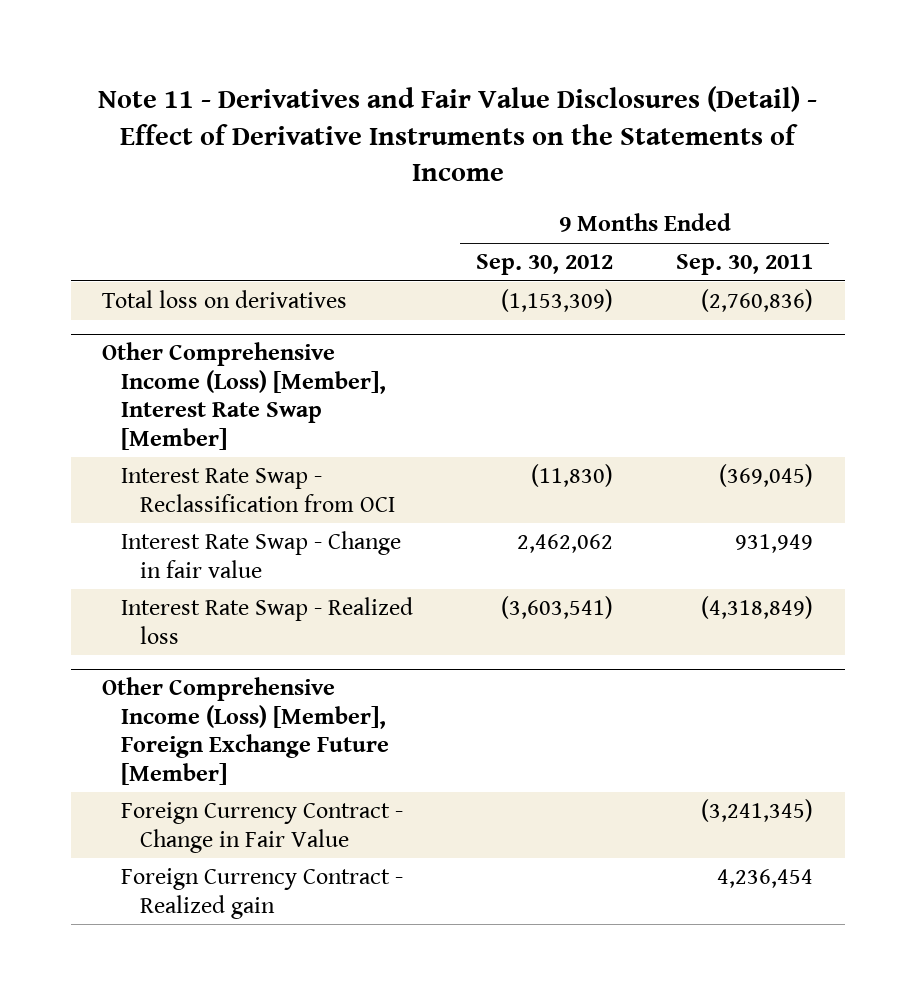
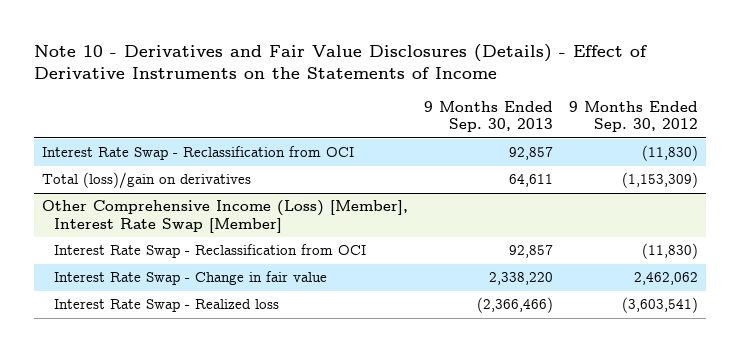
- Note 11 - Derivatives and Fair Value Disclosures (Detail) - Effect of Derivative Instruments on the Statements of Income
+ Note 10 - Derivatives and Fair Value Disclosures (Details) - Effect of Derivative Instruments on the Statements of Income
- | 9 Months Ended Sep. 30, 2012 | 9 Months Ended Sep. 30, 2011
+ | 9 Months Ended Sep. 30, 2013 | 9 Months Ended Sep. 30, 2012
- Total loss on derivatives | (1,153,309) | (2,760,836)
+ Interest Rate Swap - Reclassification from OCI | 92,857 | (11,830)
+ Total (loss)/gain on derivatives | 64,611 | (1,153,309)
- Other Comprehensive Income (Loss) [Member], Foreign Exchange Future [Member]
- Foreign Currency Contract - Change in Fair Value | | (3,241,345)
- Foreign Currency Contract - Realized gain | | 4,236,454

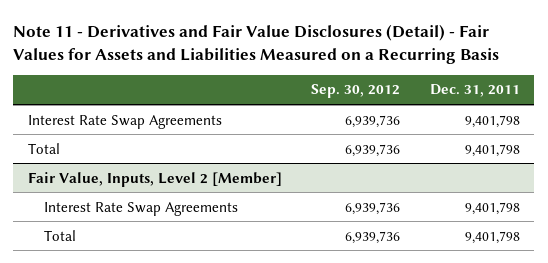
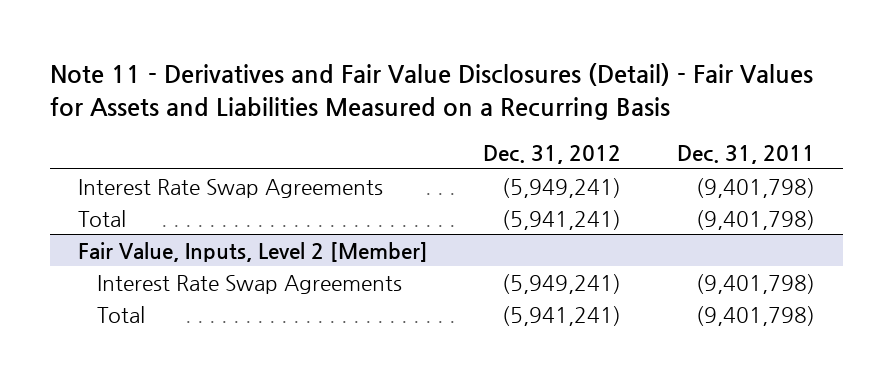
- | Sep. 30, 2012 | Dec. 31, 2011
+ | Dec. 31, 2012 | Dec. 31, 2011
- Interest Rate Swap Agreements | 6,939,736 | 9,401,798
- Total | 6,939,736 | 9,401,798
+ Interest Rate Swap Agreements | (5,949,241) | (9,401,798)
+ Total | (5,941,241) | (9,401,798)
@ Fair Value, Inputs, Level 2 [Member]
- Interest Rate Swap Agreements | 6,939,736 | 9,401,798
- Total | 6,939,736 | 9,401,798
+ Interest Rate Swap Agreements | (5,949,241) | (9,401,798)
+ Total | (5,941,241) | (9,401,798)

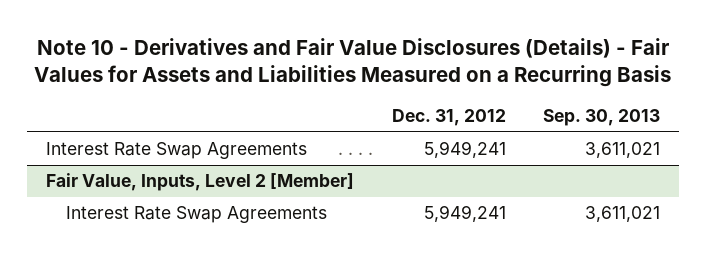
- Note 11 - Derivatives and Fair Value Disclosures (Detail) - Fair Values for Assets and Liabilities Measured on a Recurring Basis
+ Note 10 - Derivatives and Fair Value Disclosures (Details) - Fair Values for Assets and Liabilities Measured on a Recurring Basis
- | Dec. 31, 2012 | Dec. 31, 2011
+ | Dec. 31, 2012 | Sep. 30, 2013
- Interest Rate Swap Agreements | (5,949,241) | (9,401,798)
- Total | (5,941,241) | (9,401,798)
+ Interest Rate Swap Agreements | 5,949,241 | 3,611,021
@ Fair Value, Inputs, Level 2 [Member]
- Interest Rate Swap Agreements | (5,949,241) | (9,401,798)
- Total | (5,941,241) | (9,401,798)
+ Interest Rate Swap Agreements | 5,949,241 | 3,611,021

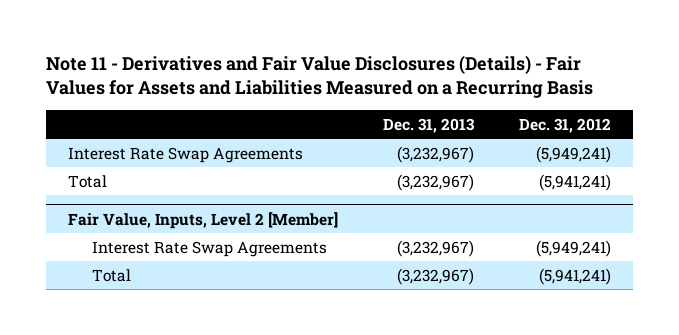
- Note 10 - Derivatives and Fair Value Disclosures (Details) - Fair Values for Assets and Liabilities Measured on a Recurring Basis
+ Note 11 - Derivatives and Fair Value Disclosures (Details) - Fair Values for Assets and Liabilities Measured on a Recurring Basis
- | Dec. 31, 2012 | Sep. 30, 2013
+ | Dec. 31, 2013 | Dec. 31, 2012
- Interest Rate Swap Agreements | 5,949,241 | 3,611,021
+ Interest Rate Swap Agreements | (3,232,967) | (5,949,241)
+ Total | (3,232,967) | (5,941,241)
@ Fair Value, Inputs, Level 2 [Member]
- Interest Rate Swap Agreements | 5,949,241 | 3,611,021
+ Interest Rate Swap Agreements | (3,232,967) | (5,949,241)
+ Total | (3,232,967) | (5,941,241)

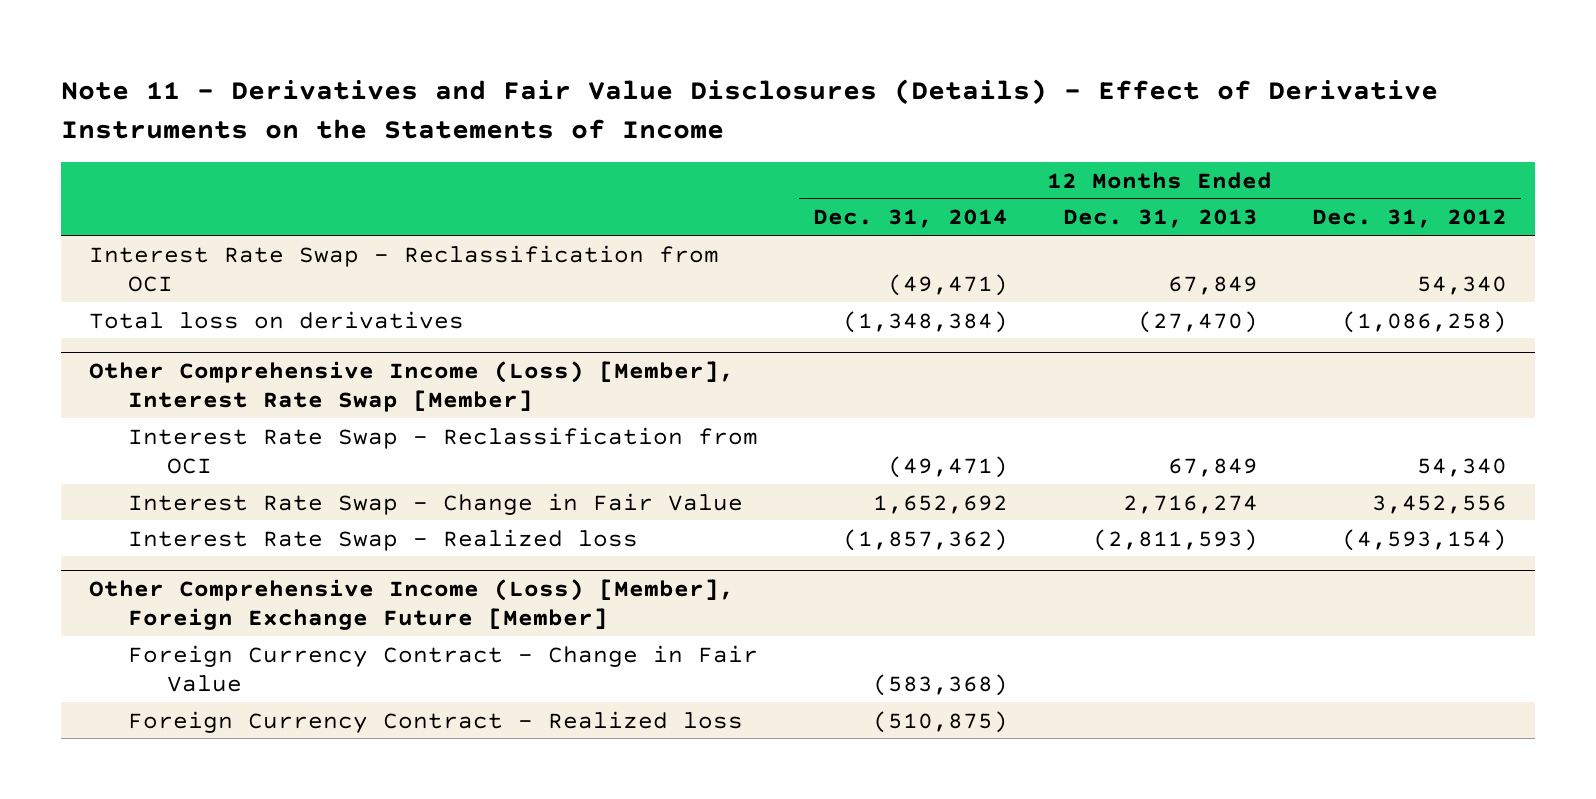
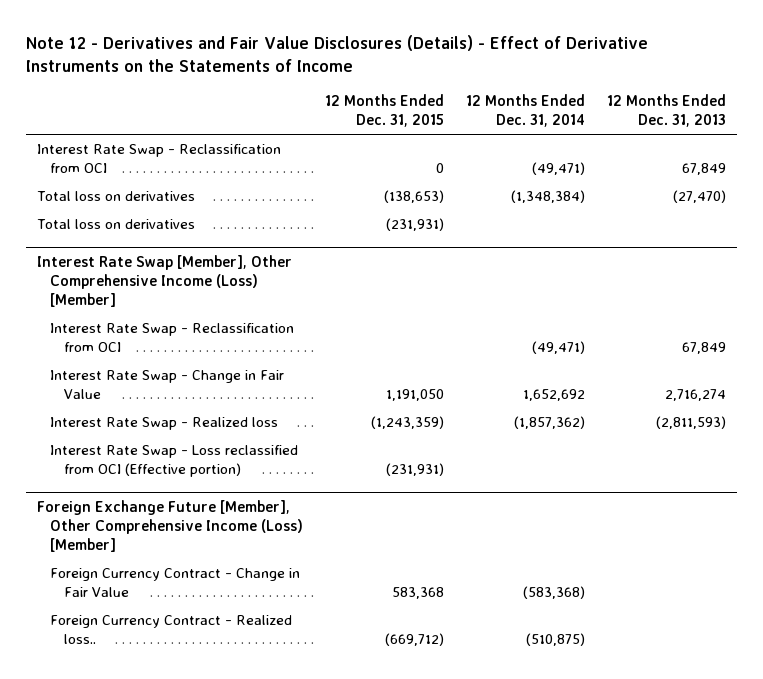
- Note 11 - Derivatives and Fair Value Disclosures (Details) - Effect of Derivative Instruments on the Statements of Income
+ Note 12 - Derivatives and Fair Value Disclosures (Details) - Effect of Derivative Instruments on the Statements of Income
- | 12 Months Ended Dec. 31, 2014 | 12 Months Ended Dec. 31, 2013 | 12 Months Ended Dec. 31, 2012
+ | 12 Months Ended Dec. 31, 2015 | 12 Months Ended Dec. 31, 2014 | 12 Months Ended Dec. 31, 2013
- Other Comprehensive Income (Loss) [Member], Interest Rate Swap [Member]
+ Total loss on derivatives | (231,931) | |
+ Interest Rate Swap [Member], Other Comprehensive Income (Loss) [Member]
- Other Comprehensive Income (Loss) [Member], Foreign Exchange Future [Member]
+ Interest Rate Swap - Loss reclassified from OCI (Effective portion) | (231,931) | |
+ Foreign Exchange Future [Member], Other Comprehensive Income (Loss) [Member]
- Foreign Currency Contract - Realized loss | (510,875) | |
+ Foreign Currency Contract - Realized loss.. | (669,712) | (510,875) |

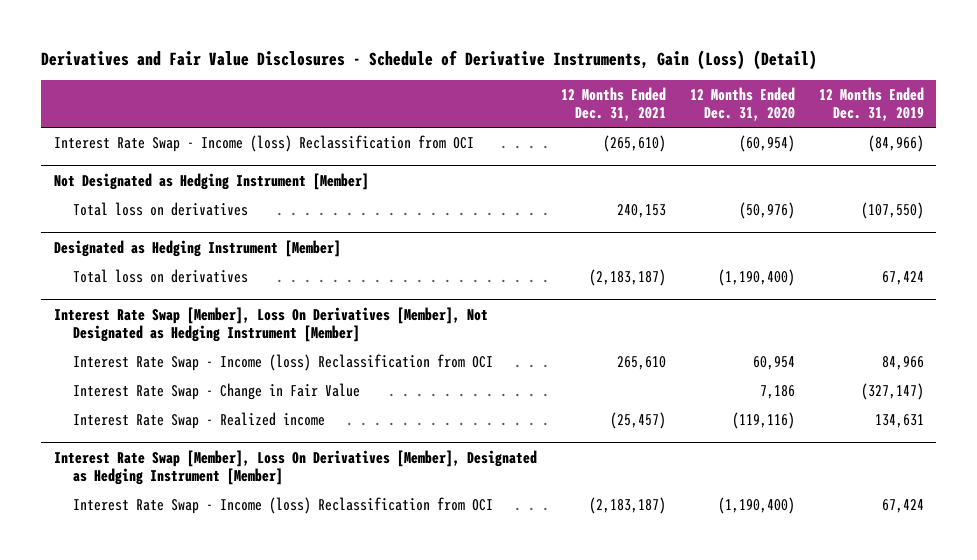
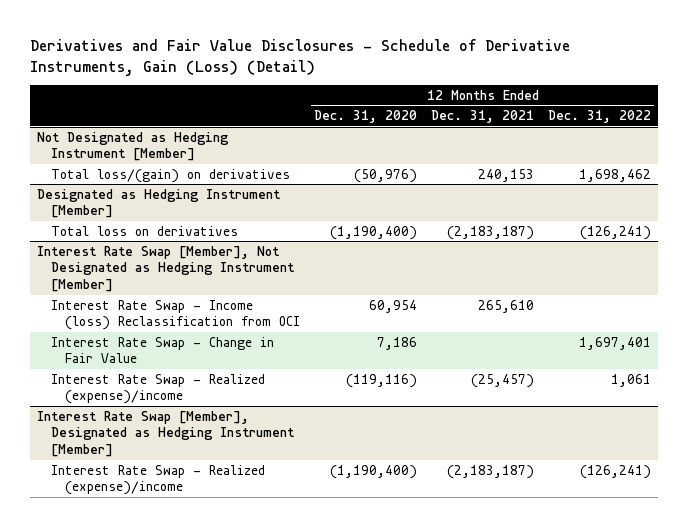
- | 12 Months Ended Dec. 31, 2021 | 12 Months Ended Dec. 31, 2020 | 12 Months Ended Dec. 31, 2019
+ | 12 Months Ended Dec. 31, 2020 | 12 Months Ended Dec. 31, 2021 | 12 Months Ended Dec. 31, 2022
- Interest Rate Swap - Income (loss) Reclassification from OCI | (265,610) | (60,954) | (84,966)
@ Not Designated as Hedging Instrument [Member]
- Total loss on derivatives | 240,153 | (50,976) | (107,550)
+ Total loss/(gain) on derivatives | (50,976) | 240,153 | 1,698,462
- Interest Rate Swap [Member], Loss On Derivatives [Member], Not Designated as Hedging Instrument [Member]
+ Interest Rate Swap [Member], Not Designated as Hedging Instrument [Member]
- Interest Rate Swap - Realized income | (25,457) | (119,116) | 134,631
- Interest Rate Swap [Member], Loss On Derivatives [Member], Designated as Hedging Instrument [Member]
- Interest Rate Swap - Income (loss) Reclassification from OCI | (2,183,187) | (1,190,400) | 67,424
+ Interest Rate Swap - Realized (expense)/income | (119,116) | (25,457) | 1,061
+ Interest Rate Swap [Member], Designated as Hedging Instrument [Member]
+ Interest Rate Swap - Realized (expense)/income | (1,190,400) | (2,183,187) | (126,241)

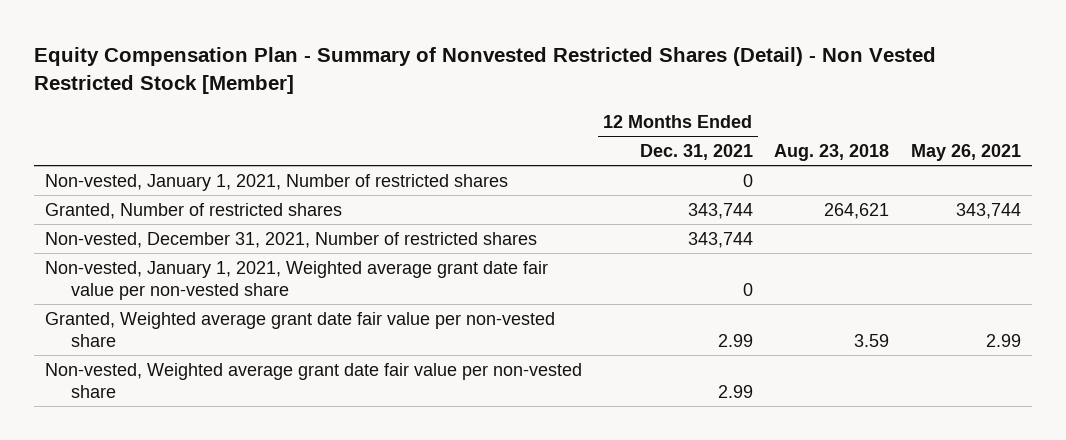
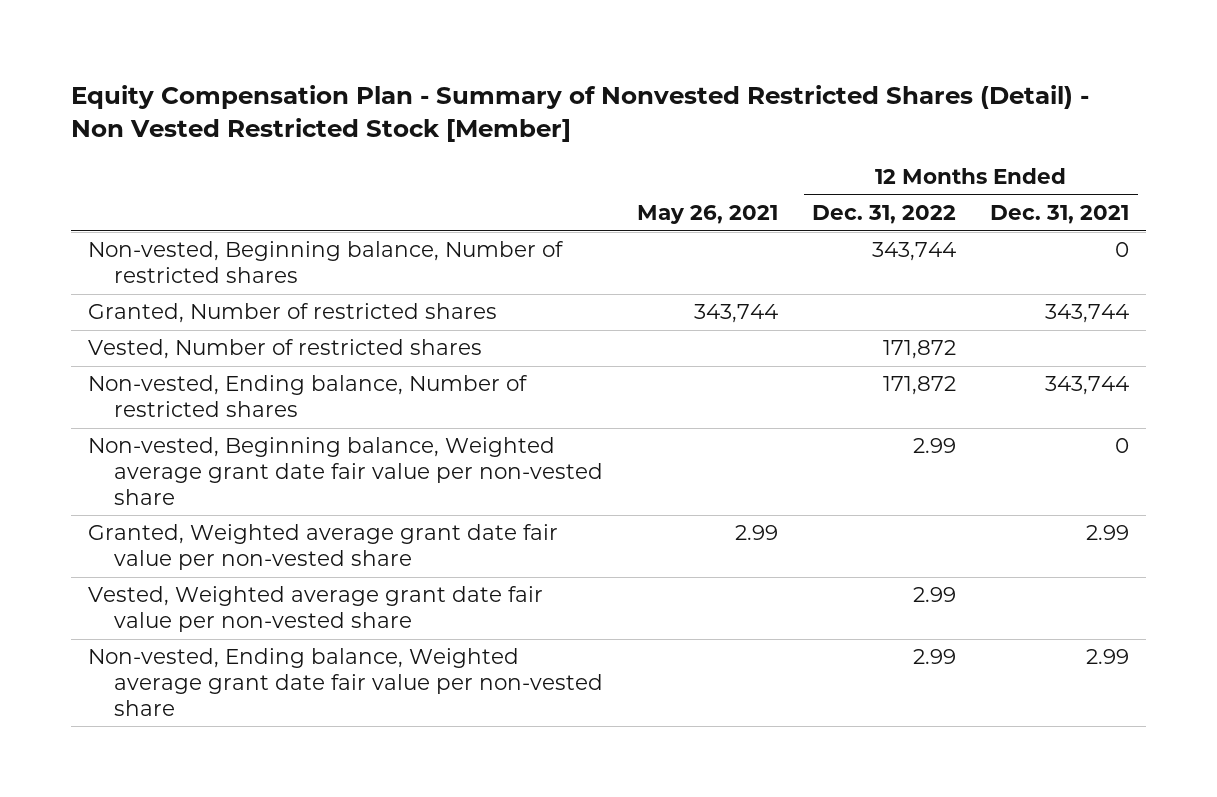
- | 12 Months Ended Dec. 31, 2021 | Aug. 23, 2018 | May 26, 2021
+ | May 26, 2021 | 12 Months Ended Dec. 31, 2022 | 12 Months Ended Dec. 31, 2021
- Non-vested, January 1, 2021, Number of restricted shares | 0 | |
+ Non-vested, Beginning balance, Number of restricted shares | | 343,744 | 0
- Non-vested, December 31, 2021, Number of restricted shares | 343,744 | |
- Non-vested, January 1, 2021, Weighted average grant date fair value per non-vested share | 0 | |
+ Vested, Number of restricted shares | | 171,872 |
+ Non-vested, Ending balance, Number of restricted shares | | 171,872 | 343,744
+ Non-vested, Beginning balance, Weighted average grant date fair value per non-vested share | | 2.99 | 0
- Non-vested, Weighted average grant date fair value per non-vested share | 2.99 | |
+ Vested, Weighted average grant date fair value per non-vested share | | 2.99 |
+ Non-vested, Ending balance, Weighted average grant date fair value per non-vested share | | 2.99 | 2.99

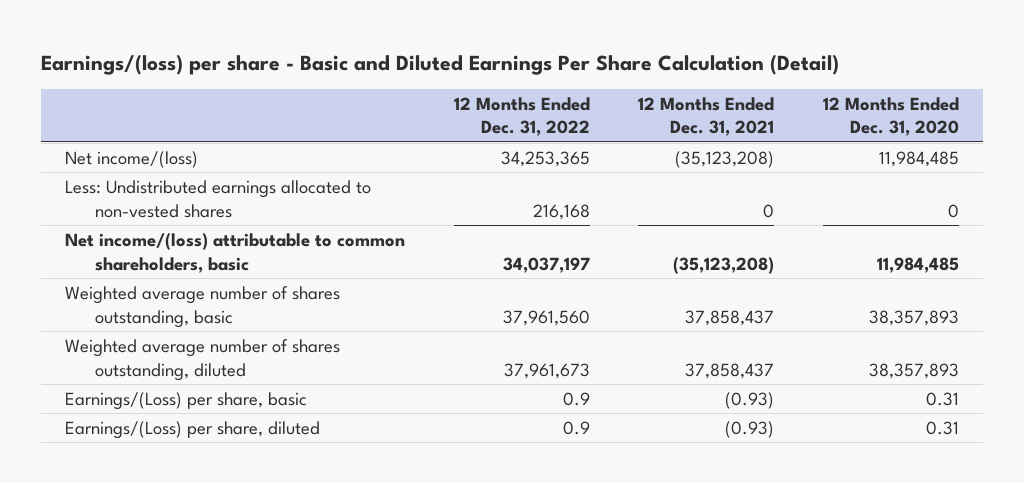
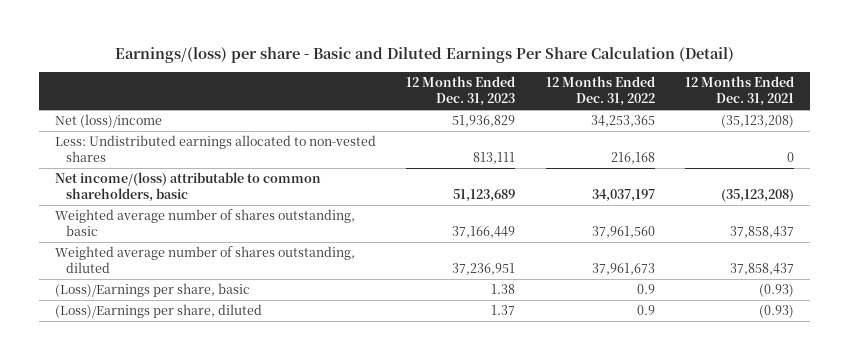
- | 12 Months Ended Dec. 31, 2022 | 12 Months Ended Dec. 31, 2021 | 12 Months Ended Dec. 31, 2020
+ | 12 Months Ended Dec. 31, 2023 | 12 Months Ended Dec. 31, 2022 | 12 Months Ended Dec. 31, 2021
- Net income/(loss) | 34,253,365 | (35,123,208) | 11,984,485
+ Net (loss)/income | 51,936,829 | 34,253,365 | (35,123,208)
- Earnings/(Loss) per share, basic | 0.9 | (0.93) | 0.31
- Earnings/(Loss) per share, diluted | 0.9 | (0.93) | 0.31
+ (Loss)/Earnings per share, basic | 1.38 | 0.9 | (0.93)
+ (Loss)/Earnings per share, diluted | 1.37 | 0.9 | (0.93)

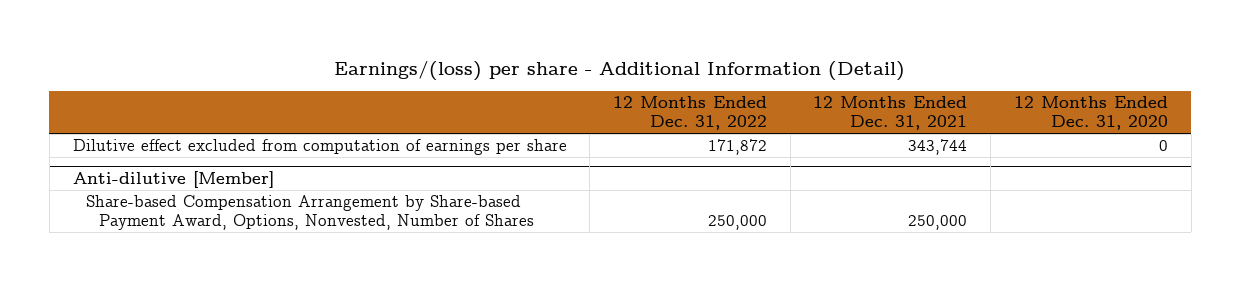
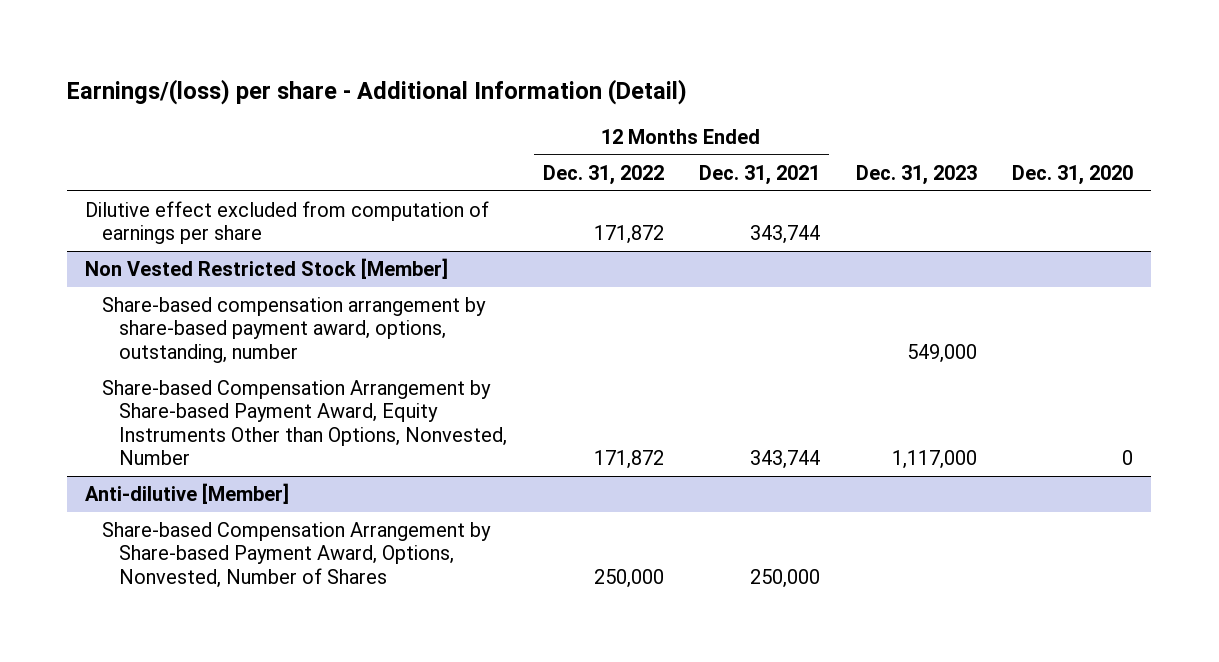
- | 12 Months Ended Dec. 31, 2022 | 12 Months Ended Dec. 31, 2021 | 12 Months Ended Dec. 31, 2020
+ | 12 Months Ended Dec. 31, 2022 | 12 Months Ended Dec. 31, 2021 | Dec. 31, 2023 | Dec. 31, 2020
+ Non Vested Restricted Stock [Member]
+ Share-based compensation arrangement by share-based payment award, options, outstanding, number | | | 549,000 |
+ Share-based Compensation Arrangement by Share-based Payment Award, Equity Instruments Other than Options, Nonvested, Number | 171,872 | 343,744 | 1,117,000 | 0

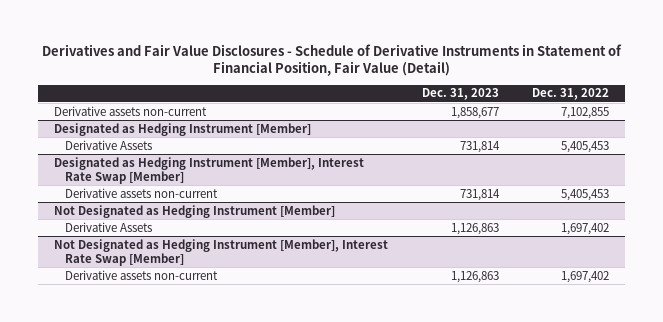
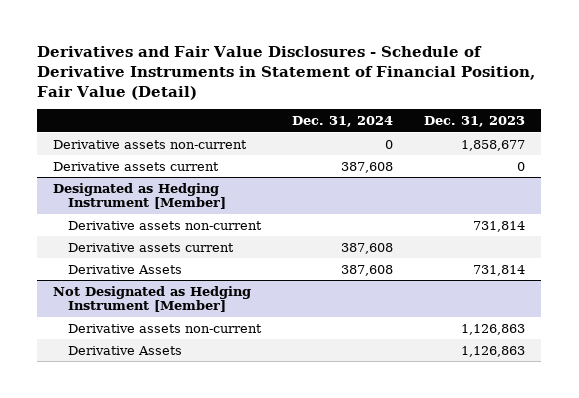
- | Dec. 31, 2023 | Dec. 31, 2022
+ | Dec. 31, 2024 | Dec. 31, 2023
+ Derivative assets current | 387,608 | 0
- Designated as Hedging Instrument [Member], Interest Rate Swap [Member]
@ Designated as Hedging Instrument [Member]
+ Derivative assets current | 387,608 |
moved down: Derivative Assets | 387,608 | 731,814
- Not Designated as Hedging Instrument [Member], Interest Rate Swap [Member]
@ Not Designated as Hedging Instrument [Member]
moved down: Derivative Assets | | 1,126,863

